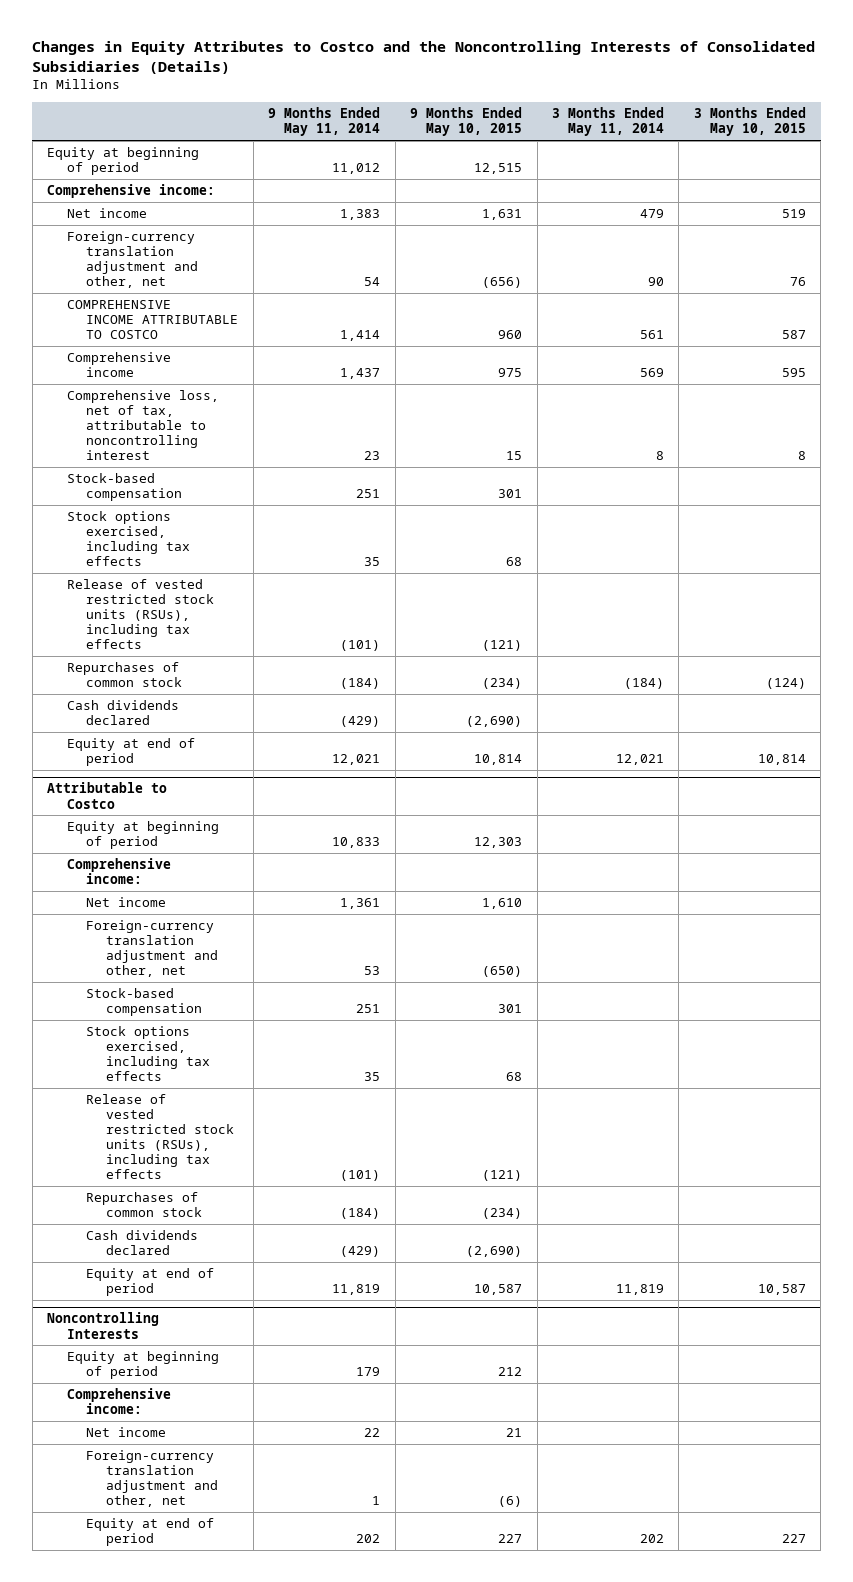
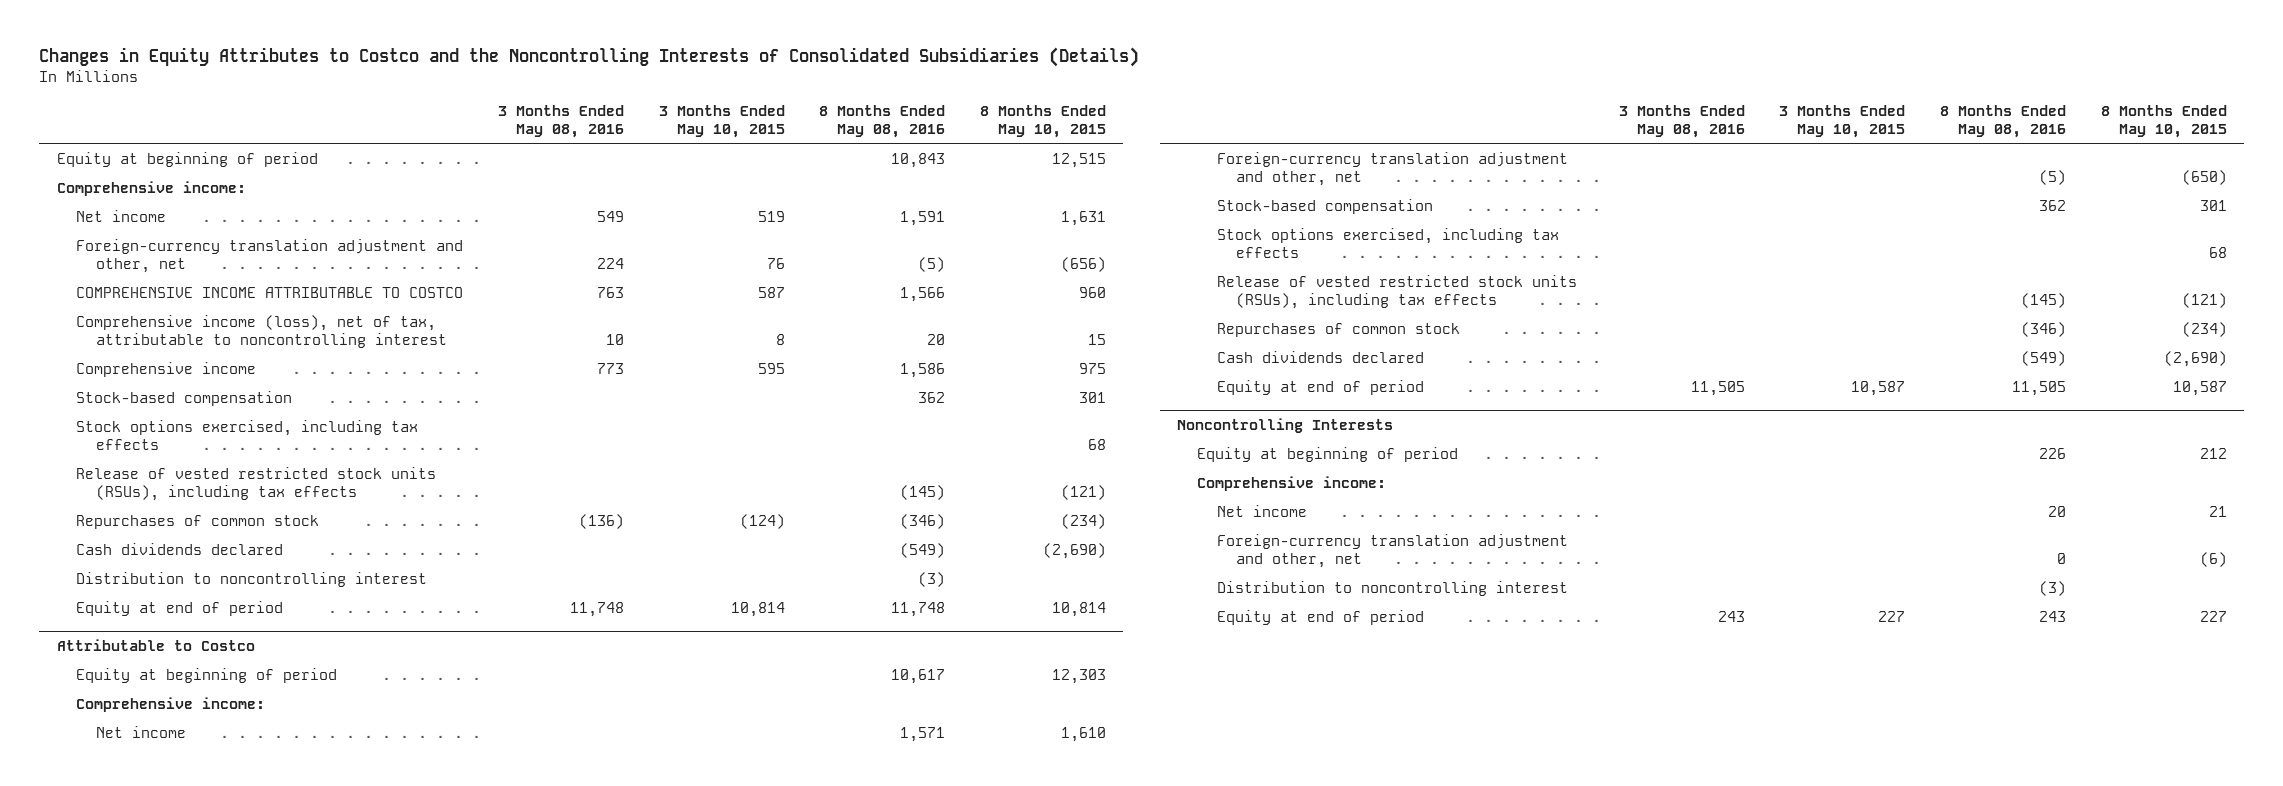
- | 9 Months Ended May 11, 2014 | 9 Months Ended May 10, 2015 | 3 Months Ended May 11, 2014 | 3 Months Ended May 10, 2015
+ | 3 Months Ended May 08, 2016 | 3 Months Ended May 10, 2015 | 8 Months Ended May 08, 2016 | 8 Months Ended May 10, 2015
+ Comprehensive income (loss), net of tax, attributable to noncontrolling interest | 10 | 8 | 20 | 15
- Comprehensive loss, net of tax, attributable to noncontrolling interest | 23 | 15 | 8 | 8
+ Distribution to noncontrolling interest | | | (3) |
@ Noncontrolling Interests
+ Distribution to noncontrolling interest | | | (3) |

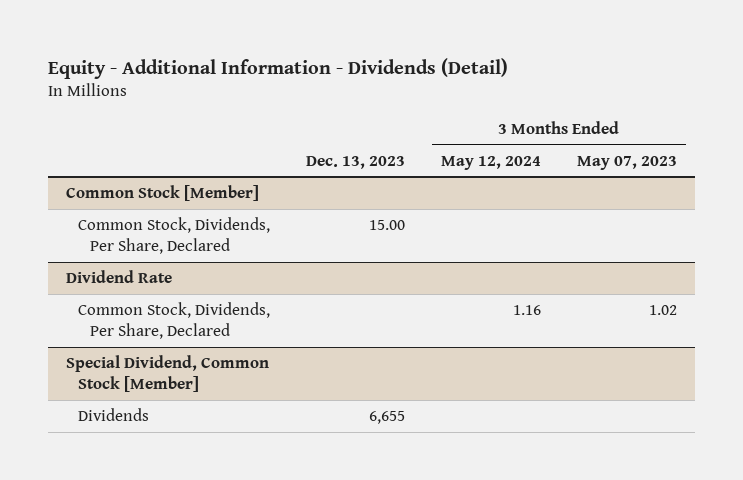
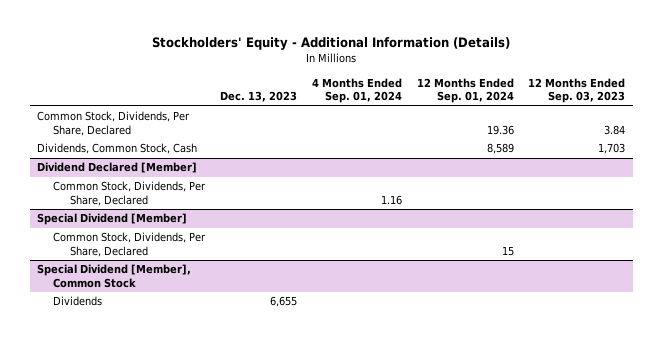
- Equity - Additional Information - Dividends (Detail)
+ Stockholders' Equity - Additional Information (Details)
- | Dec. 13, 2023 | 3 Months Ended May 12, 2024 | 3 Months Ended May 07, 2023
+ | Dec. 13, 2023 | 4 Months Ended Sep. 01, 2024 | 12 Months Ended Sep. 01, 2024 | 12 Months Ended Sep. 03, 2023
- Common Stock [Member]
- Common Stock, Dividends, Per Share, Declared | 15.00 | |
- Dividend Rate
+ Common Stock, Dividends, Per Share, Declared | | | 19.36 | 3.84
+ Dividends, Common Stock, Cash | | | 8,589 | 1,703
+ Dividend Declared [Member]
- Special Dividend, Common Stock [Member]
+ Special Dividend [Member]
+ Common Stock, Dividends, Per Share, Declared | | | 15 |
+ Special Dividend [Member], Common Stock

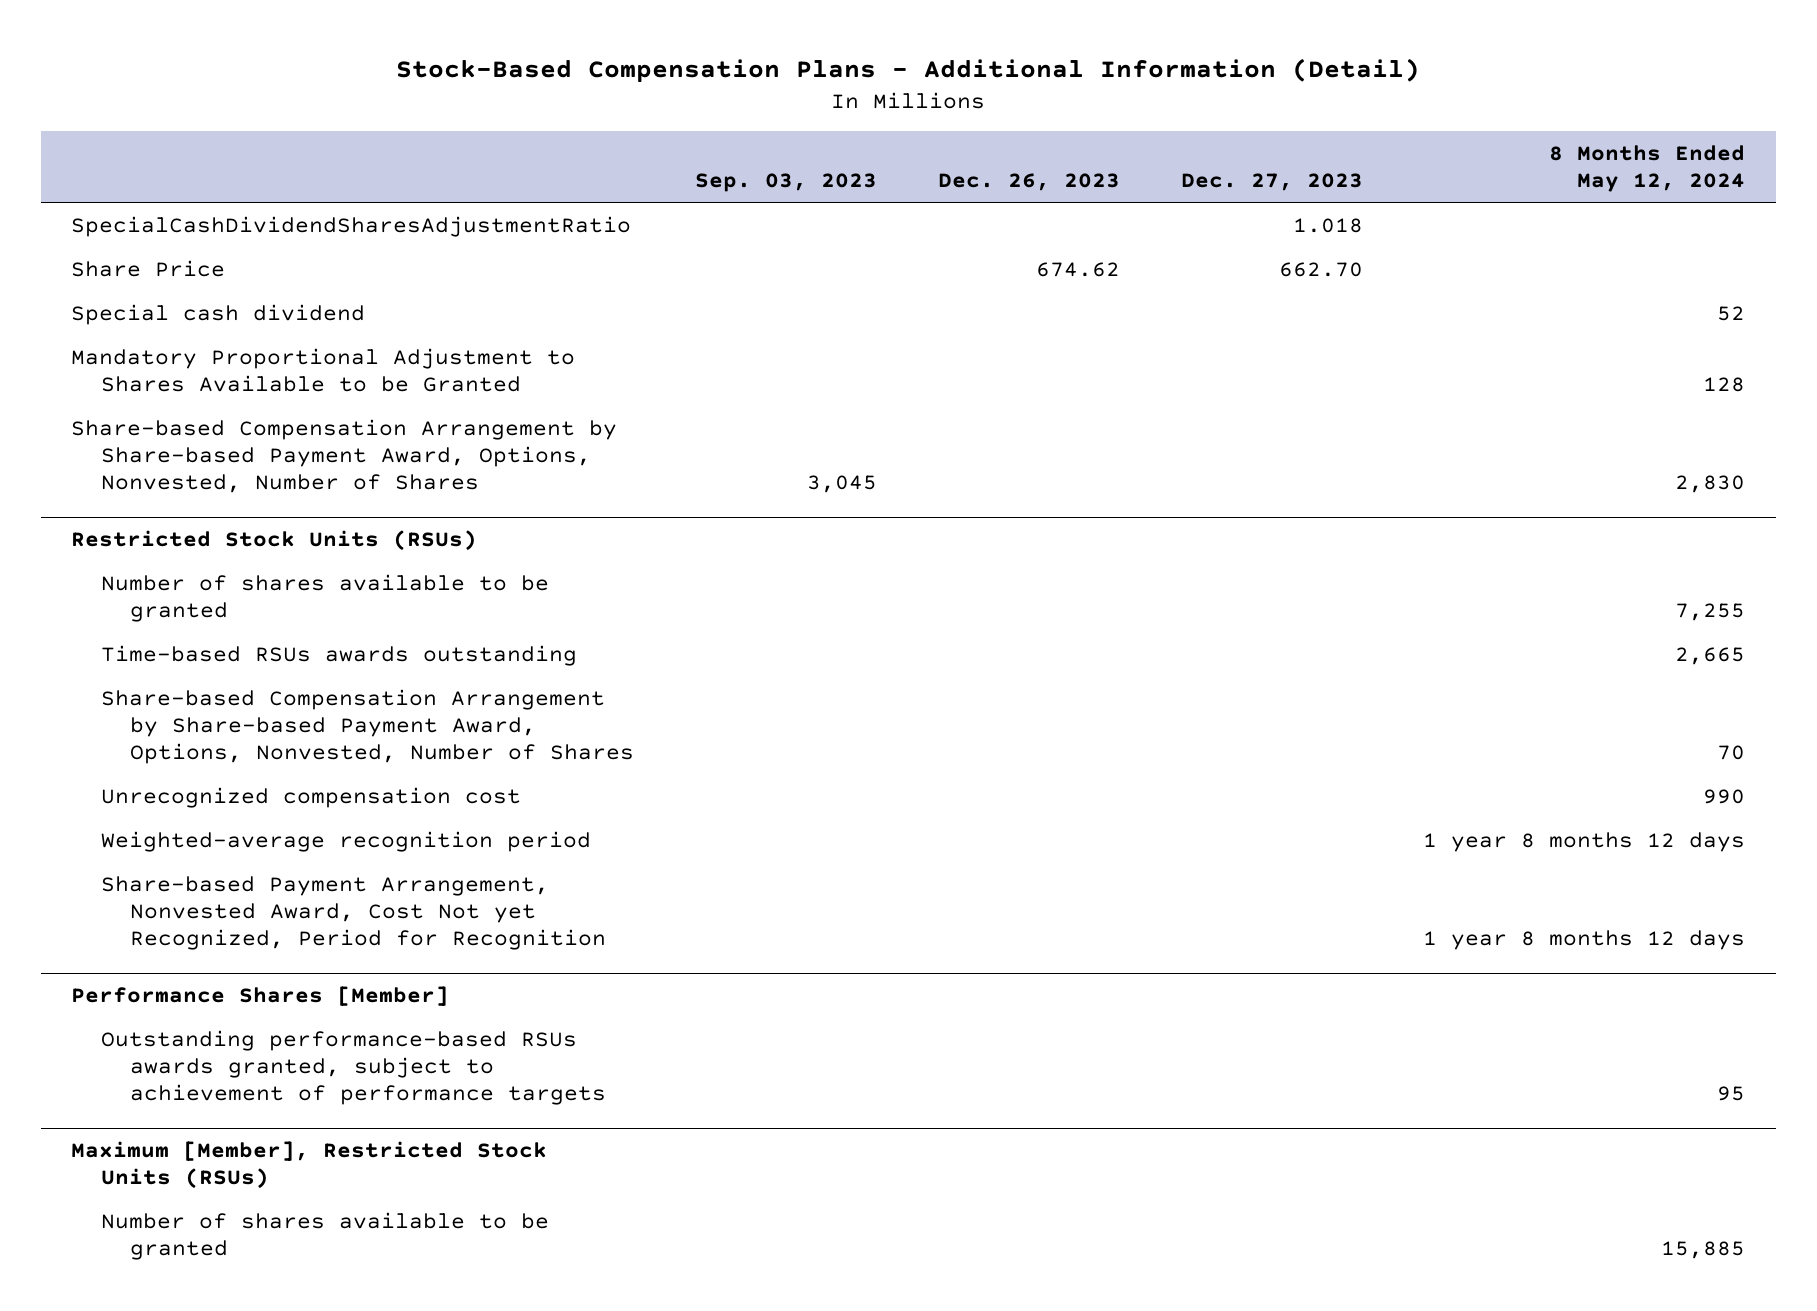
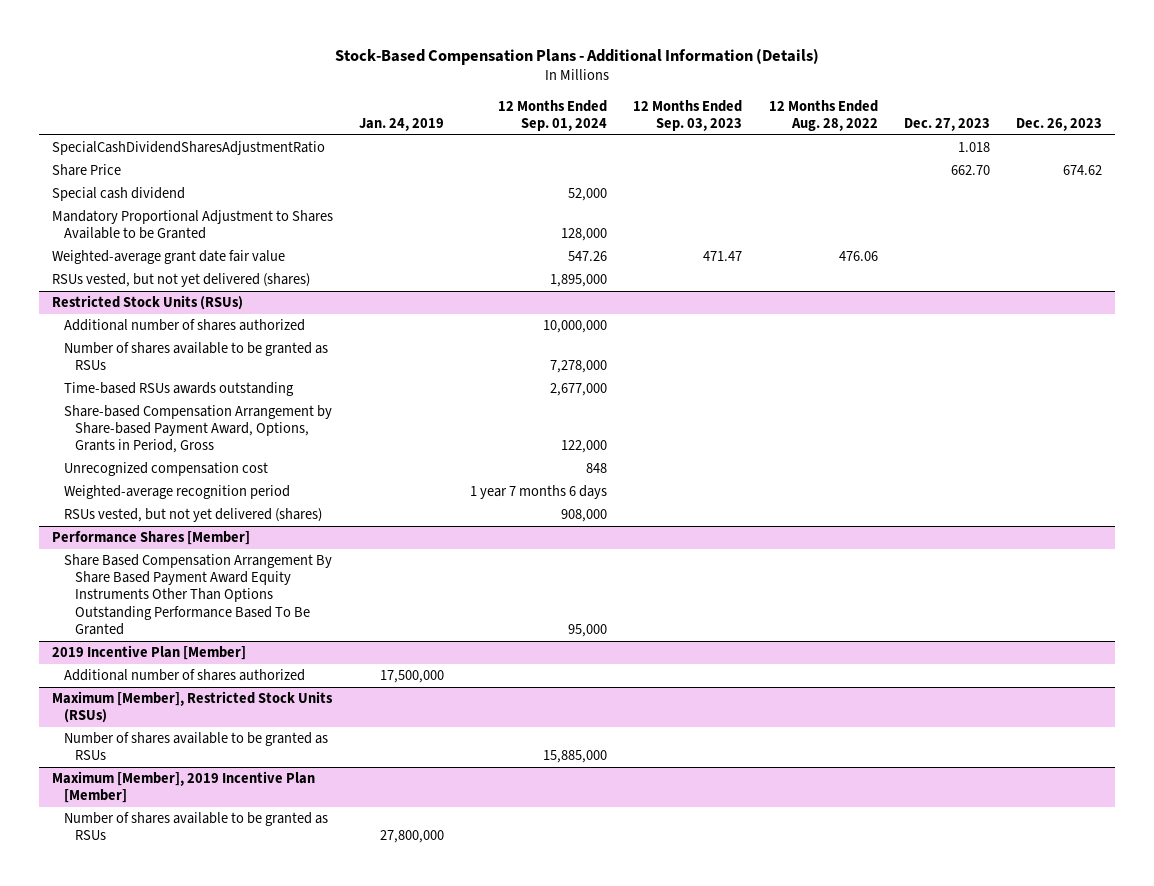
- Stock-Based Compensation Plans - Additional Information (Detail)
+ Stock-Based Compensation Plans - Additional Information (Details)
- | Sep. 03, 2023 | Dec. 26, 2023 | Dec. 27, 2023 | 8 Months Ended May 12, 2024
+ | Jan. 24, 2019 | 12 Months Ended Sep. 01, 2024 | 12 Months Ended Sep. 03, 2023 | 12 Months Ended Aug. 28, 2022 | Dec. 27, 2023 | Dec. 26, 2023
- Share-based Compensation Arrangement by Share-based Payment Award, Options, Nonvested, Number of Shares | 3,045 | | | 2,830
+ Weighted-average grant date fair value | | 547.26 | 471.47 | 476.06 | |
+ RSUs vested, but not yet delivered (shares) | | 1,895,000 | | | |
@ Restricted Stock Units (RSUs)
- Number of shares available to be granted | | | | 7,255
+ Additional number of shares authorized | | 10,000,000 | | | |
+ Number of shares available to be granted as RSUs | | 7,278,000 | | | |
- Share-based Compensation Arrangement by Share-based Payment Award, Options, Nonvested, Number of Shares | | | | 70
+ Share-based Compensation Arrangement by Share-based Payment Award, Options, Grants in Period, Gross | | 122,000 | | | |
- Share-based Payment Arrangement, Nonvested Award, Cost Not yet Recognized, Period for Recognition | | | | 1 year 8 months 12 days
+ RSUs vested, but not yet delivered (shares) | | 908,000 | | | |
@ Performance Shares [Member]
- Outstanding performance-based RSUs awards granted, subject to achievement of performance targets | | | | 95
+ Share Based Compensation Arrangement By Share Based Payment Award Equity Instruments Other Than Options Outstanding Performance Based To Be Granted | | 95,000 | | | |
+ 2019 Incentive Plan [Member]
+ Additional number of shares authorized | 17,500,000 | | | | |
@ Maximum [Member], Restricted Stock Units (RSUs)
- Number of shares available to be granted | | | | 15,885
+ Number of shares available to be granted as RSUs | | 15,885,000 | | | |
+ Maximum [Member], 2019 Incentive Plan [Member]
+ Number of shares available to be granted as RSUs | 27,800,000 | | | | |

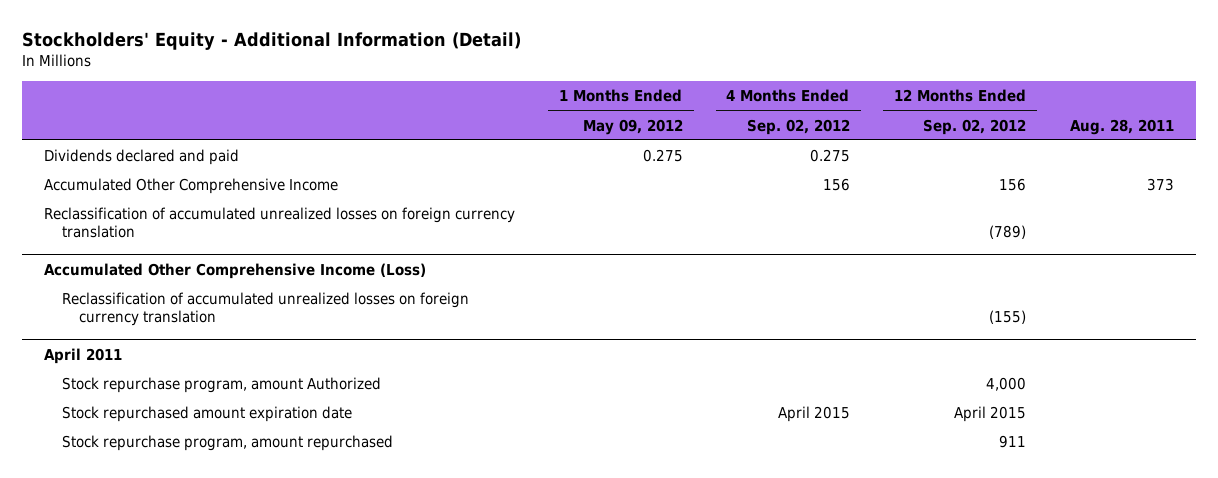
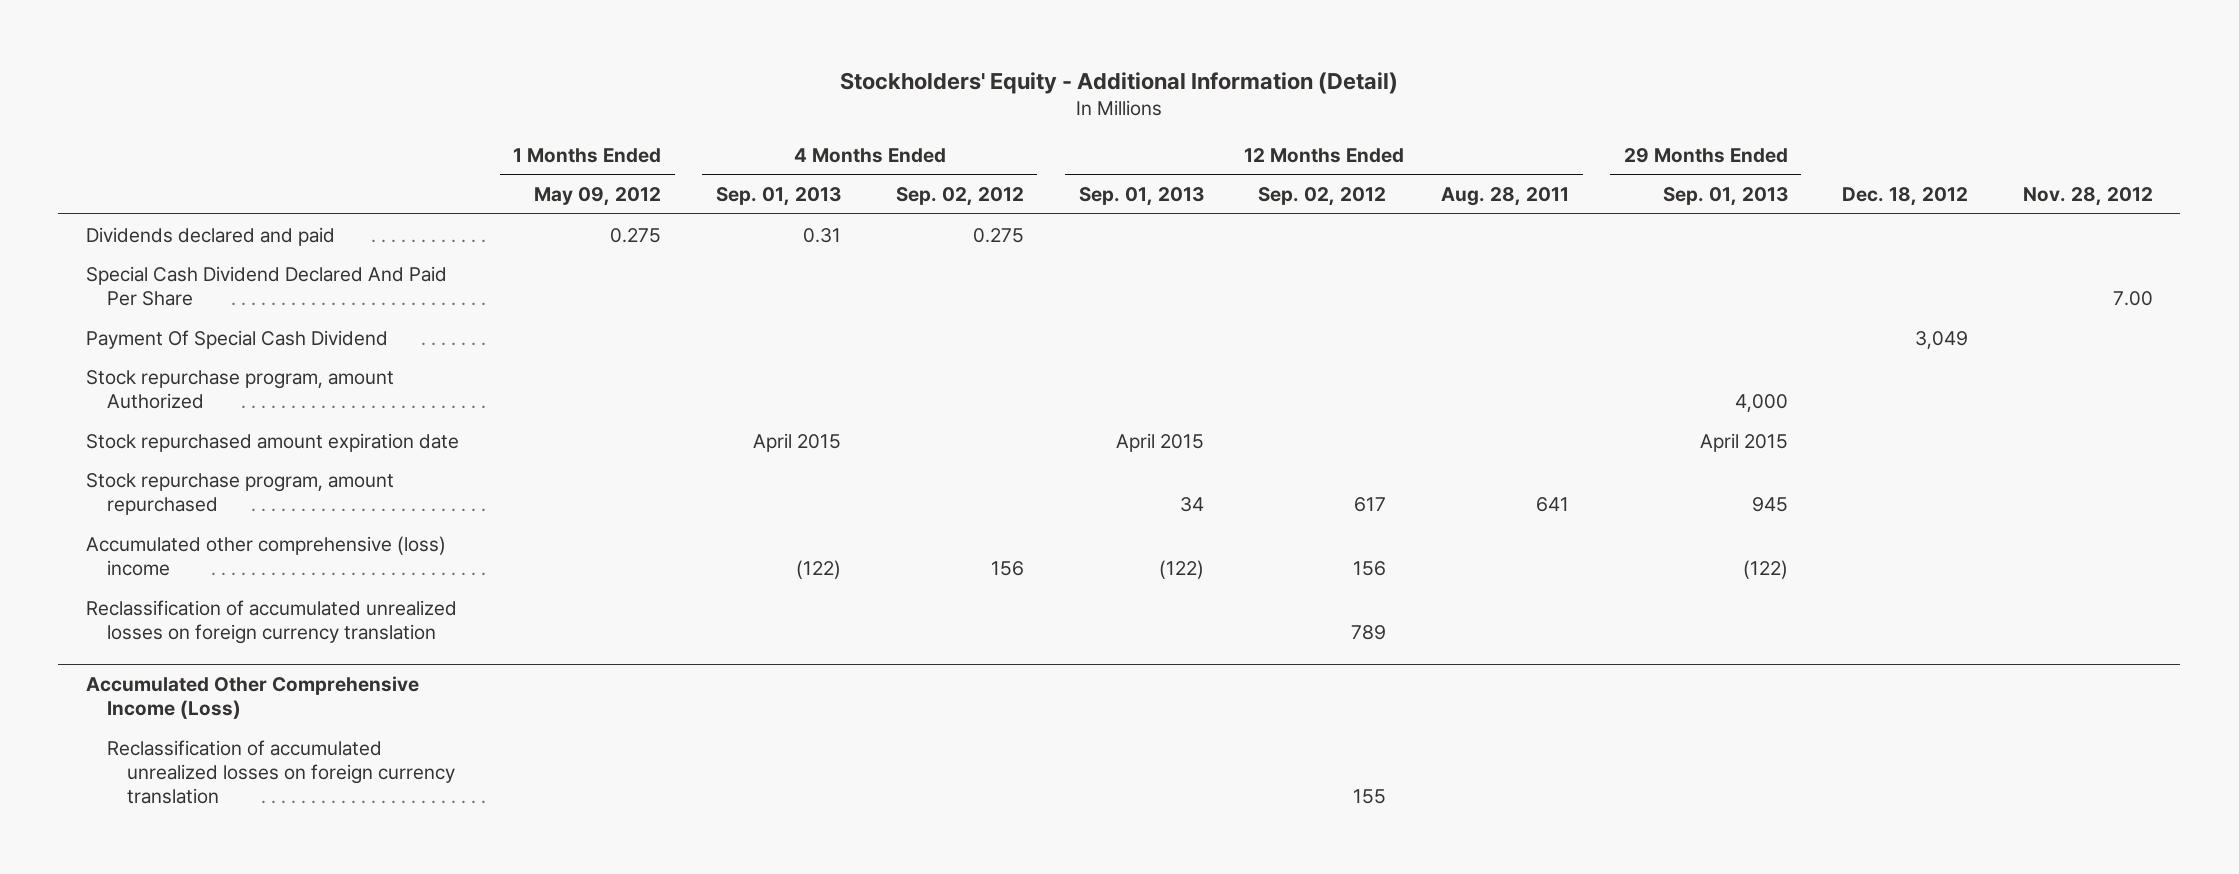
- | 1 Months Ended May 09, 2012 | 4 Months Ended Sep. 02, 2012 | 12 Months Ended Sep. 02, 2012 | Aug. 28, 2011
+ | 1 Months Ended May 09, 2012 | 4 Months Ended Sep. 01, 2013 | 4 Months Ended Sep. 02, 2012 | 12 Months Ended Sep. 01, 2013 | 12 Months Ended Sep. 02, 2012 | 12 Months Ended Aug. 28, 2011 | 29 Months Ended Sep. 01, 2013 | Dec. 18, 2012 | Nov. 28, 2012
- Accumulated Other Comprehensive Income | | 156 | 156 | 373
- Reclassification of accumulated unrealized losses on foreign currency translation | | | (789) |
+ Special Cash Dividend Declared And Paid Per Share | | | | | | | | | 7.00
+ Payment Of Special Cash Dividend | | | | | | | | 3,049 |
+ Stock repurchase program, amount Authorized | | | | | | | 4,000 | |
+ Stock repurchased amount expiration date | | April 2015 | | April 2015 | | | April 2015 | |
+ Stock repurchase program, amount repurchased | | | | 34 | 617 | 641 | 945 | |
+ Accumulated other comprehensive (loss) income | | (122) | 156 | (122) | 156 | | (122) | |
+ Reclassification of accumulated unrealized losses on foreign currency translation | | | | | 789 | | | |
@ Accumulated Other Comprehensive Income (Loss)
- Reclassification of accumulated unrealized losses on foreign currency translation | | | (155) |
- April 2011
- Stock repurchase program, amount Authorized | | | 4,000 |
- Stock repurchased amount expiration date | | April 2015 | April 2015 |
- Stock repurchase program, amount repurchased | | | 911 |
@ Accumulated Other Comprehensive Income (Loss)
+ Reclassification of accumulated unrealized losses on foreign currency translation | | | | | 155 | | | |

